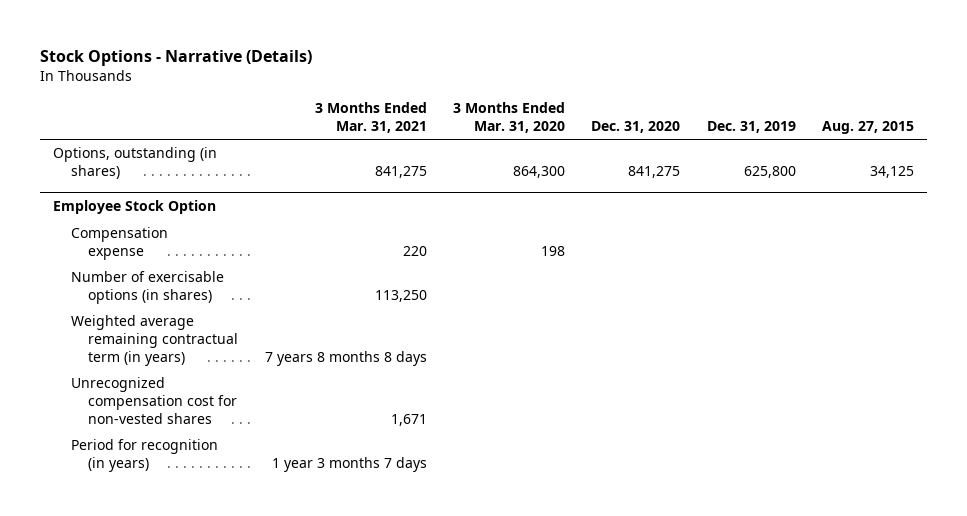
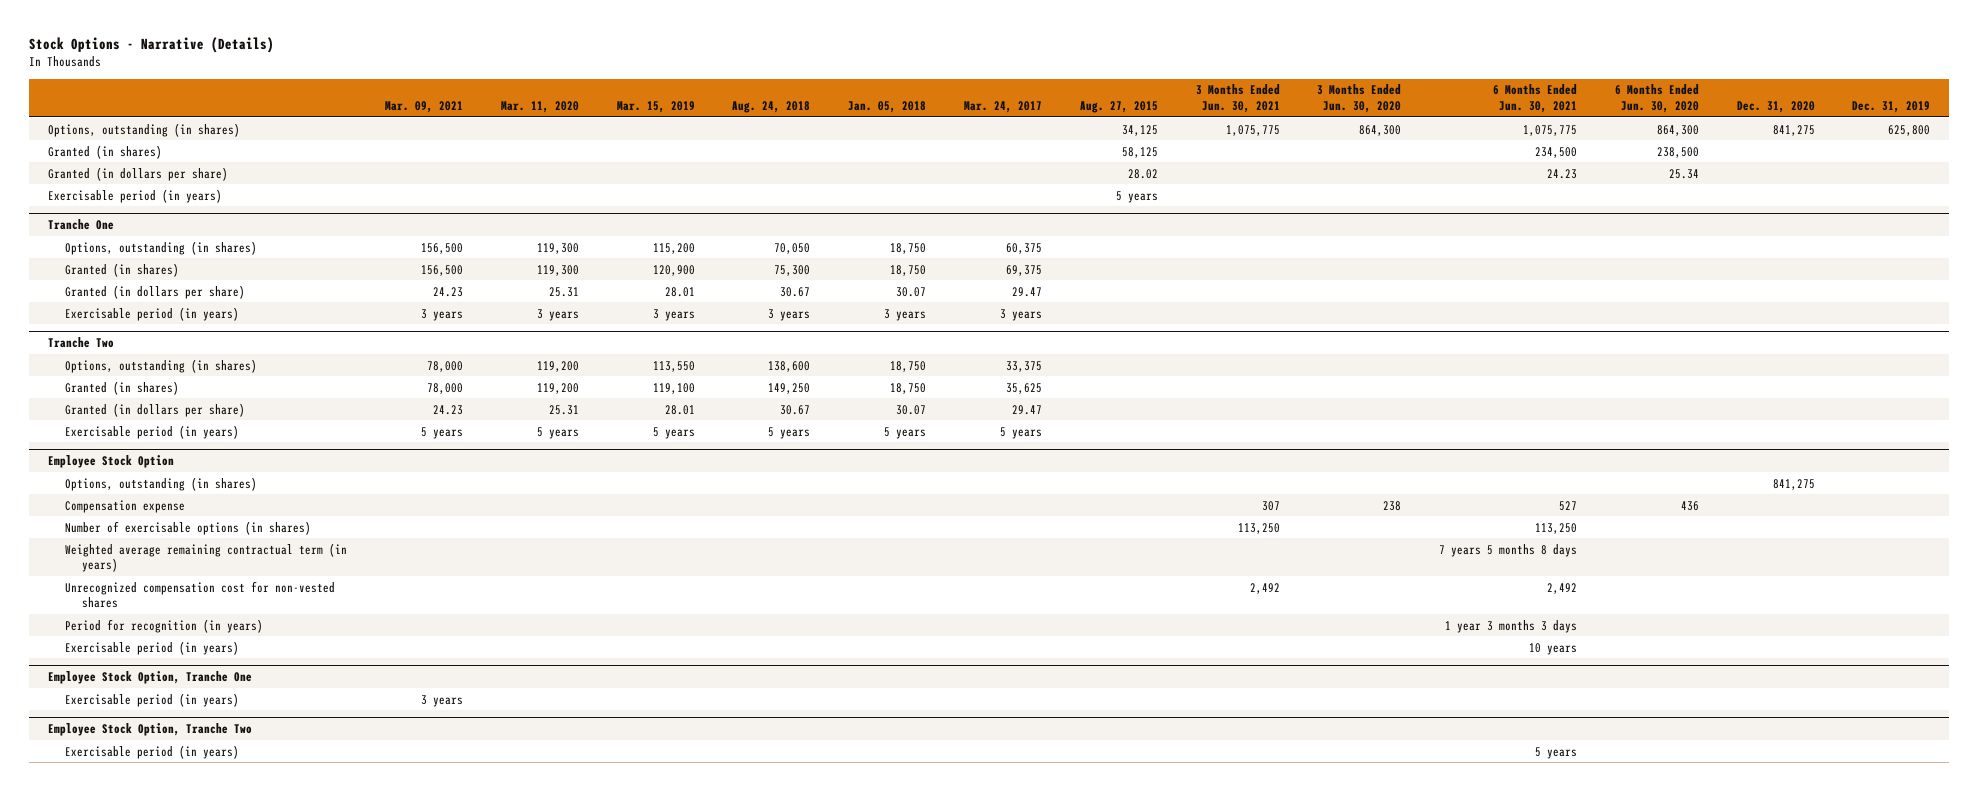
- | 3 Months Ended Mar. 31, 2021 | 3 Months Ended Mar. 31, 2020 | Dec. 31, 2020 | Dec. 31, 2019 | Aug. 27, 2015
+ | Mar. 09, 2021 | Mar. 11, 2020 | Mar. 15, 2019 | Aug. 24, 2018 | Jan. 05, 2018 | Mar. 24, 2017 | Aug. 27, 2015 | 3 Months Ended Jun. 30, 2021 | 3 Months Ended Jun. 30, 2020 | 6 Months Ended Jun. 30, 2021 | 6 Months Ended Jun. 30, 2020 | Dec. 31, 2020 | Dec. 31, 2019
+ Granted (in shares) | | | | | | | 58,125 | | | 234,500 | 238,500 | |
+ Granted (in dollars per share) | | | | | | | 28.02 | | | 24.23 | 25.34 | |
+ Exercisable period (in years) | | | | | | | 5 years | | | | | |
+ Tranche One
+ Options, outstanding (in shares) | 156,500 | 119,300 | 115,200 | 70,050 | 18,750 | 60,375 | | | | | | |
+ Granted (in shares) | 156,500 | 119,300 | 120,900 | 75,300 | 18,750 | 69,375 | | | | | | |
+ Granted (in dollars per share) | 24.23 | 25.31 | 28.01 | 30.67 | 30.07 | 29.47 | | | | | | |
+ Exercisable period (in years) | 3 years | 3 years | 3 years | 3 years | 3 years | 3 years | | | | | | |
+ Tranche Two
+ Options, outstanding (in shares) | 78,000 | 119,200 | 113,550 | 138,600 | 18,750 | 33,375 | | | | | | |
+ Granted (in shares) | 78,000 | 119,200 | 119,100 | 149,250 | 18,750 | 35,625 | | | | | | |
+ Granted (in dollars per share) | 24.23 | 25.31 | 28.01 | 30.67 | 30.07 | 29.47 | | | | | | |
+ Exercisable period (in years) | 5 years | 5 years | 5 years | 5 years | 5 years | 5 years | | | | | | |
@ Employee Stock Option
+ Options, outstanding (in shares) | | | | | | | | | | | | 841,275 |
+ Exercisable period (in years) | | | | | | | | | | 10 years | | |
+ Employee Stock Option, Tranche One
+ Exercisable period (in years) | 3 years | | | | | | | | | | | |
+ Employee Stock Option, Tranche Two
+ Exercisable period (in years) | | | | | | | | | | 5 years | | |

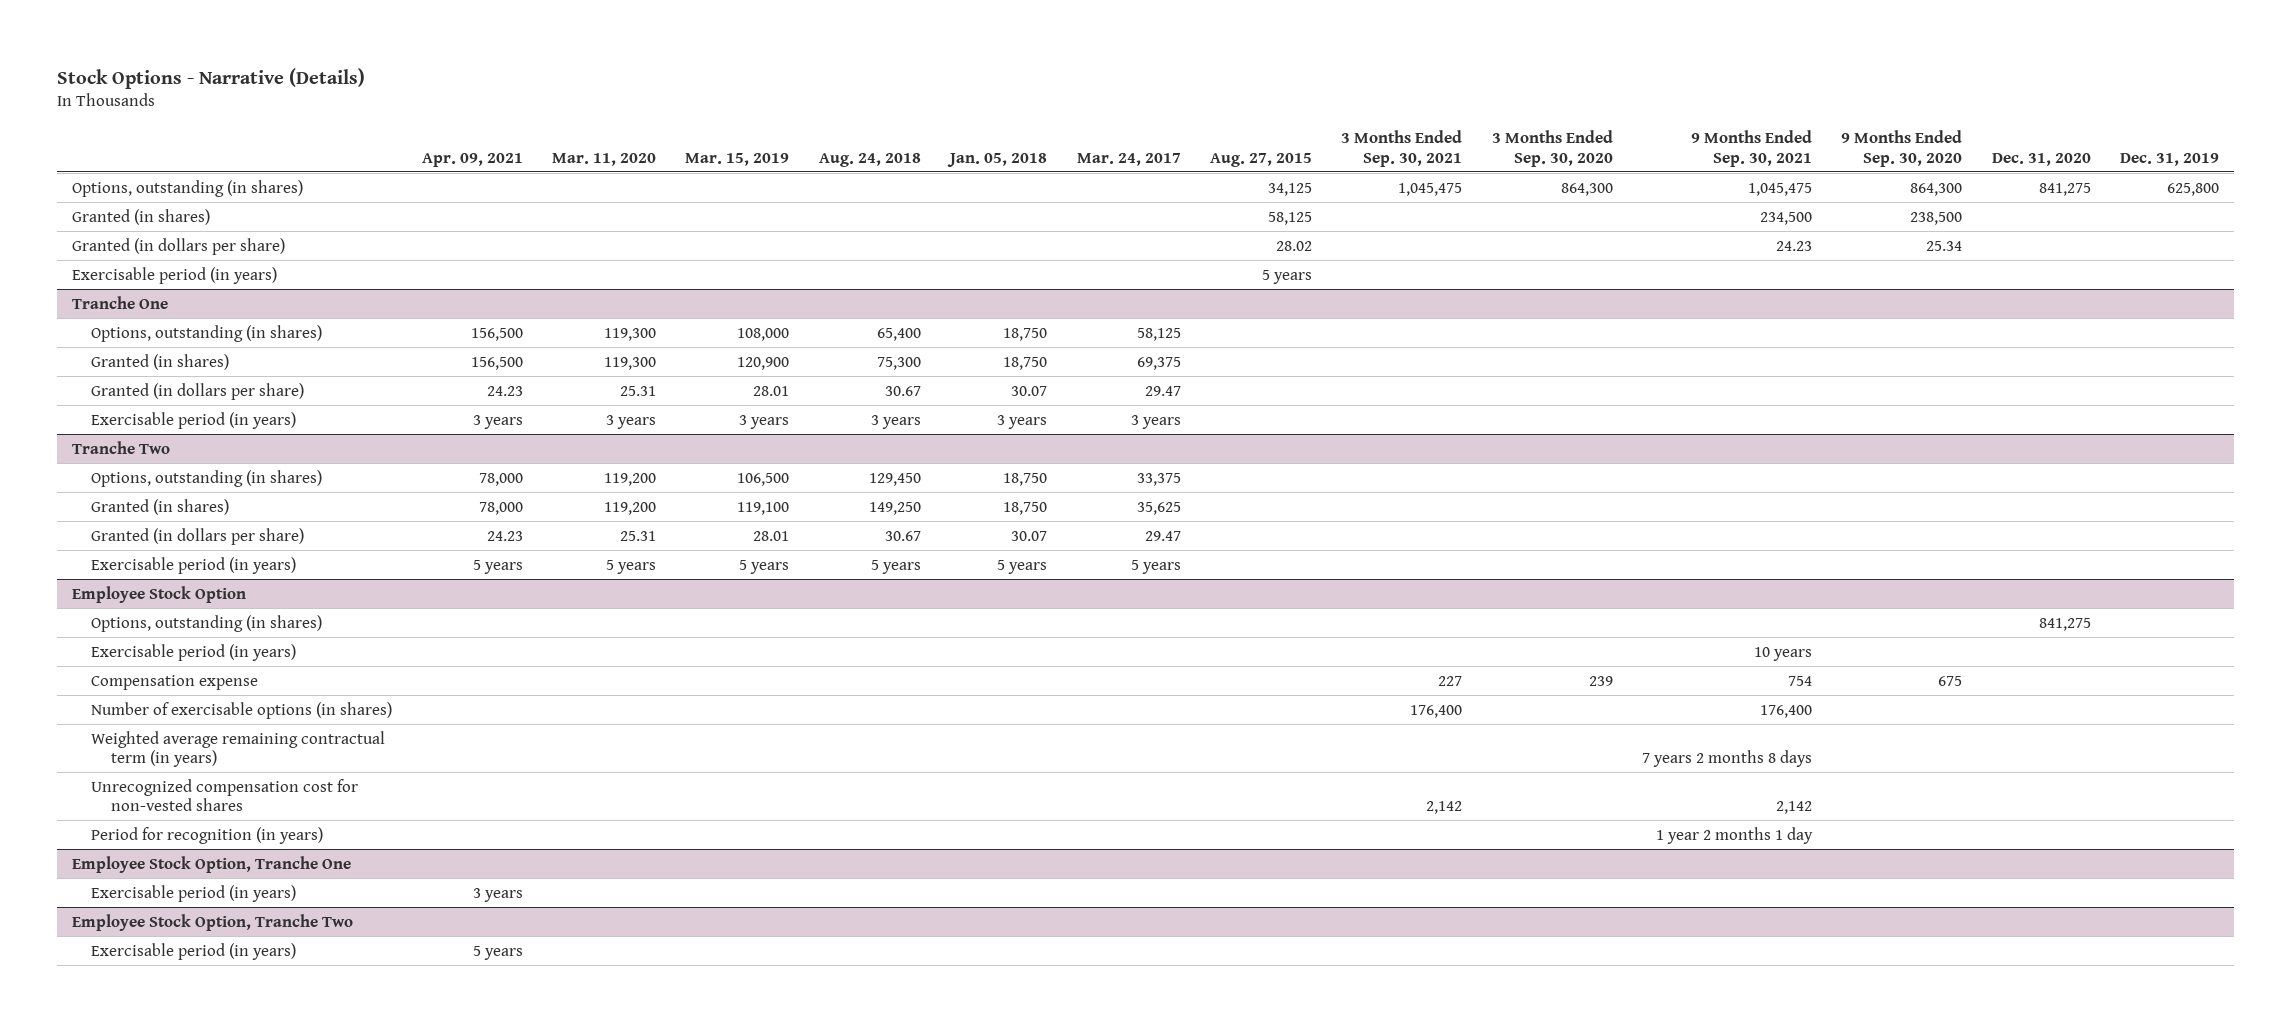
- | Mar. 09, 2021 | Mar. 11, 2020 | Mar. 15, 2019 | Aug. 24, 2018 | Jan. 05, 2018 | Mar. 24, 2017 | Aug. 27, 2015 | 3 Months Ended Jun. 30, 2021 | 3 Months Ended Jun. 30, 2020 | 6 Months Ended Jun. 30, 2021 | 6 Months Ended Jun. 30, 2020 | Dec. 31, 2020 | Dec. 31, 2019
+ | Apr. 09, 2021 | Mar. 11, 2020 | Mar. 15, 2019 | Aug. 24, 2018 | Jan. 05, 2018 | Mar. 24, 2017 | Aug. 27, 2015 | 3 Months Ended Sep. 30, 2021 | 3 Months Ended Sep. 30, 2020 | 9 Months Ended Sep. 30, 2021 | 9 Months Ended Sep. 30, 2020 | Dec. 31, 2020 | Dec. 31, 2019
@ Tranche One
- Options, outstanding (in shares) | 156,500 | 119,300 | 115,200 | 70,050 | 18,750 | 60,375 | | | | | | |
+ Options, outstanding (in shares) | 156,500 | 119,300 | 108,000 | 65,400 | 18,750 | 58,125 | | | | | | |
@ Tranche Two
- Options, outstanding (in shares) | 78,000 | 119,200 | 113,550 | 138,600 | 18,750 | 33,375 | | | | | | |
+ Options, outstanding (in shares) | 78,000 | 119,200 | 106,500 | 129,450 | 18,750 | 33,375 | | | | | | |
@ Employee Stock Option
moved up: Exercisable period (in years) | | | | | | | | | | 10 years | | |

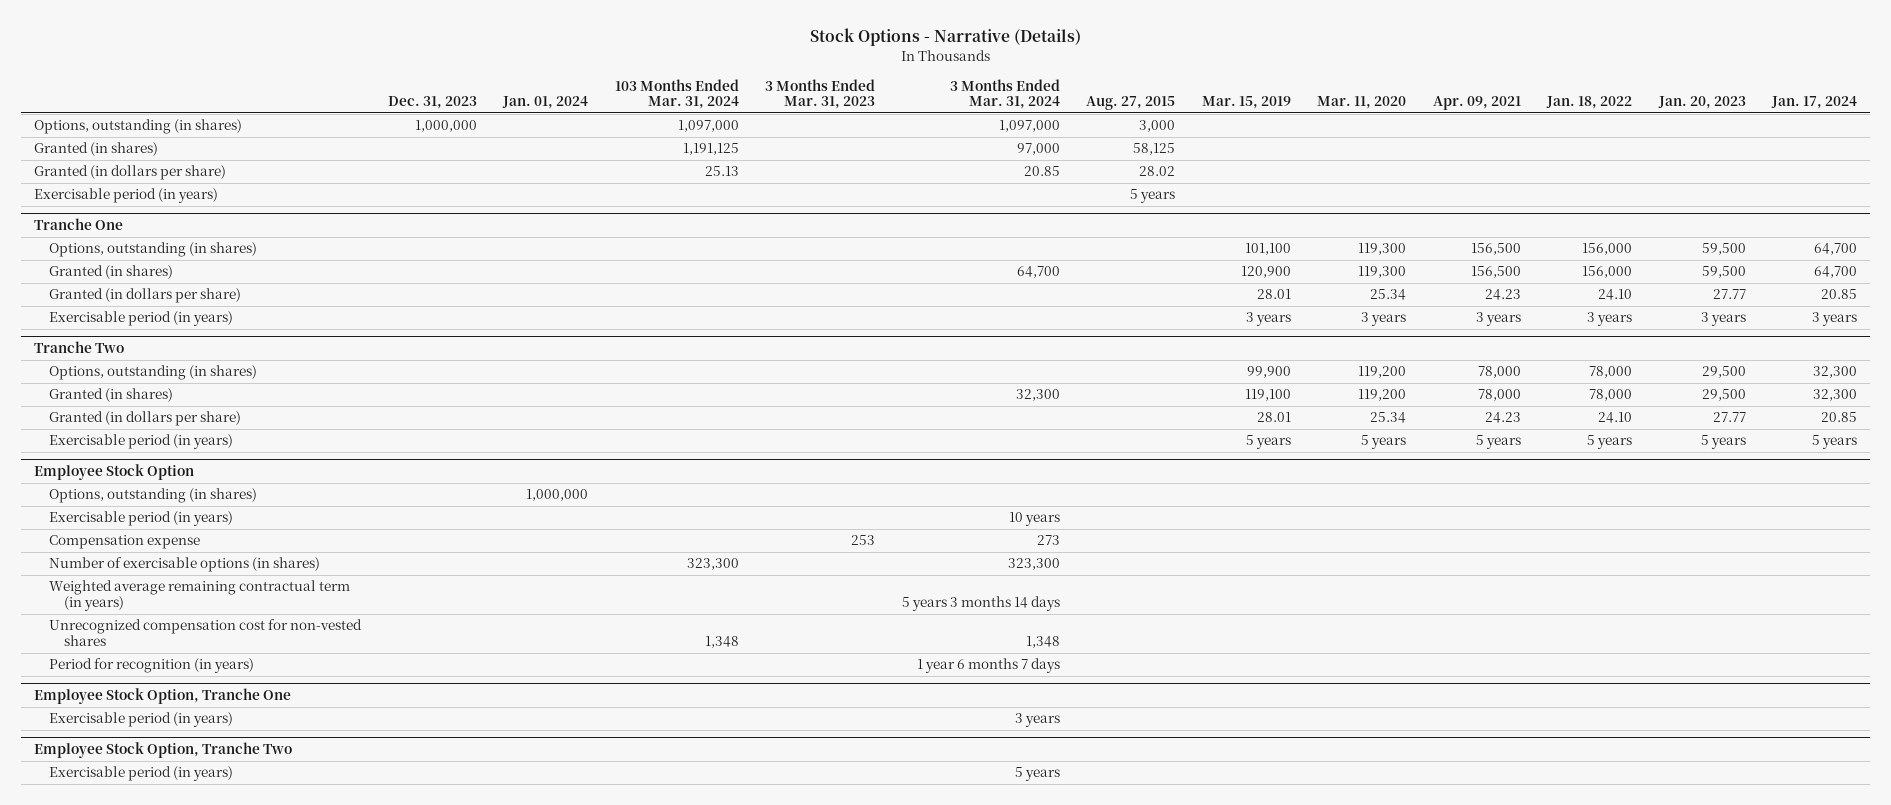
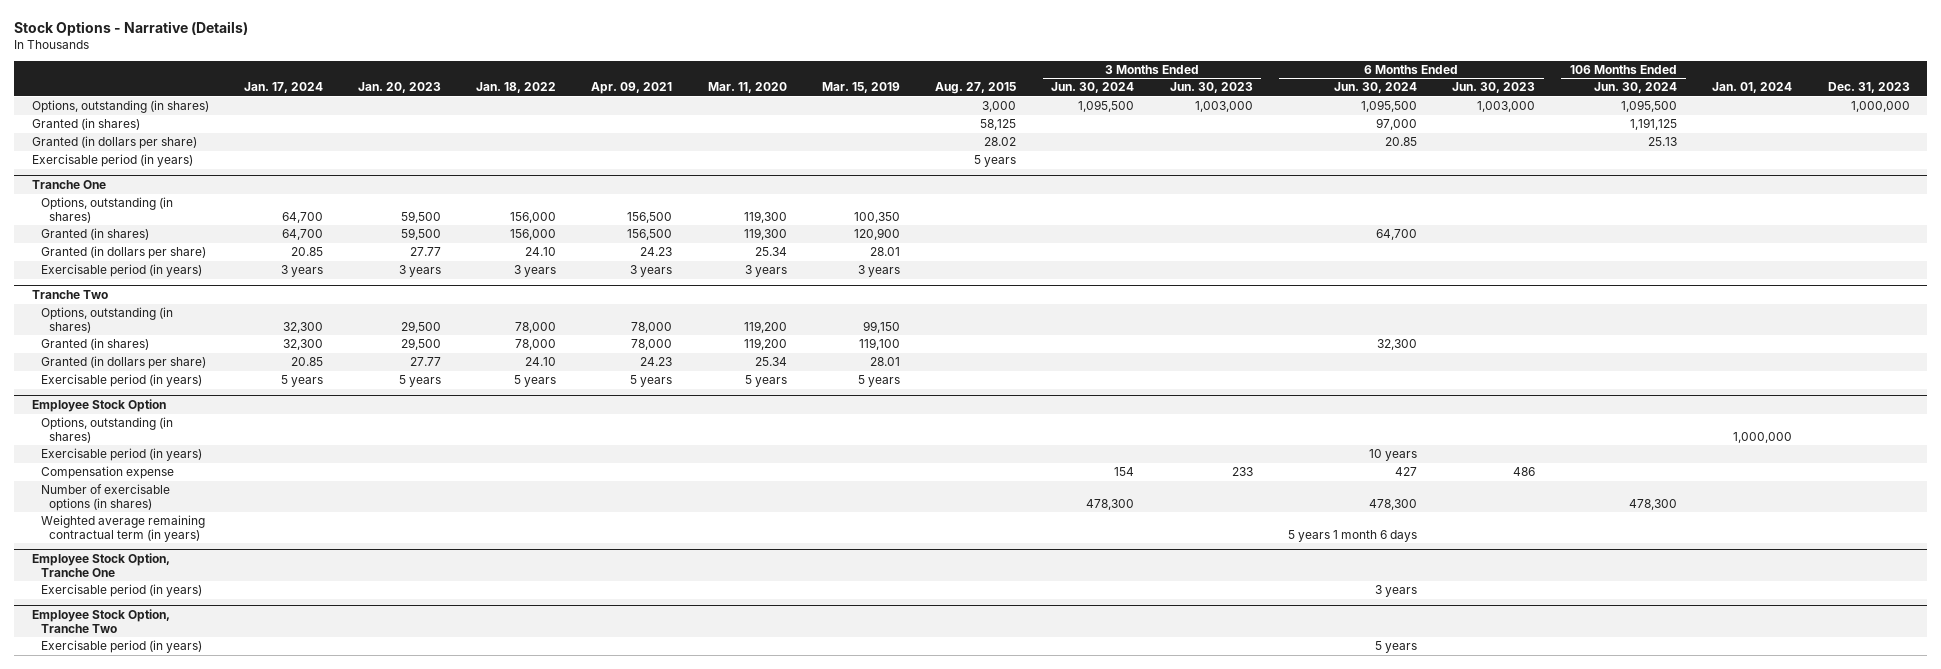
- | Dec. 31, 2023 | Jan. 01, 2024 | 103 Months Ended Mar. 31, 2024 | 3 Months Ended Mar. 31, 2023 | 3 Months Ended Mar. 31, 2024 | Aug. 27, 2015 | Mar. 15, 2019 | Mar. 11, 2020 | Apr. 09, 2021 | Jan. 18, 2022 | Jan. 20, 2023 | Jan. 17, 2024
+ | Jan. 17, 2024 | Jan. 20, 2023 | Jan. 18, 2022 | Apr. 09, 2021 | Mar. 11, 2020 | Mar. 15, 2019 | Aug. 27, 2015 | 3 Months Ended Jun. 30, 2024 | 3 Months Ended Jun. 30, 2023 | 6 Months Ended Jun. 30, 2024 | 6 Months Ended Jun. 30, 2023 | 106 Months Ended Jun. 30, 2024 | Jan. 01, 2024 | Dec. 31, 2023
@ Tranche One
- Options, outstanding (in shares) | | | | | | | 101,100 | 119,300 | 156,500 | 156,000 | 59,500 | 64,700
+ Options, outstanding (in shares) | 64,700 | 59,500 | 156,000 | 156,500 | 119,300 | 100,350 | | | | | | | |
@ Tranche Two
- Options, outstanding (in shares) | | | | | | | 99,900 | 119,200 | 78,000 | 78,000 | 29,500 | 32,300
+ Options, outstanding (in shares) | 32,300 | 29,500 | 78,000 | 78,000 | 119,200 | 99,150 | | | | | | | |
@ Employee Stock Option
- Unrecognized compensation cost for non-vested shares | | | 1,348 | | 1,348 | | | | | | |
- Period for recognition (in years) | | | | | 1 year 6 months 7 days | | | | | | |

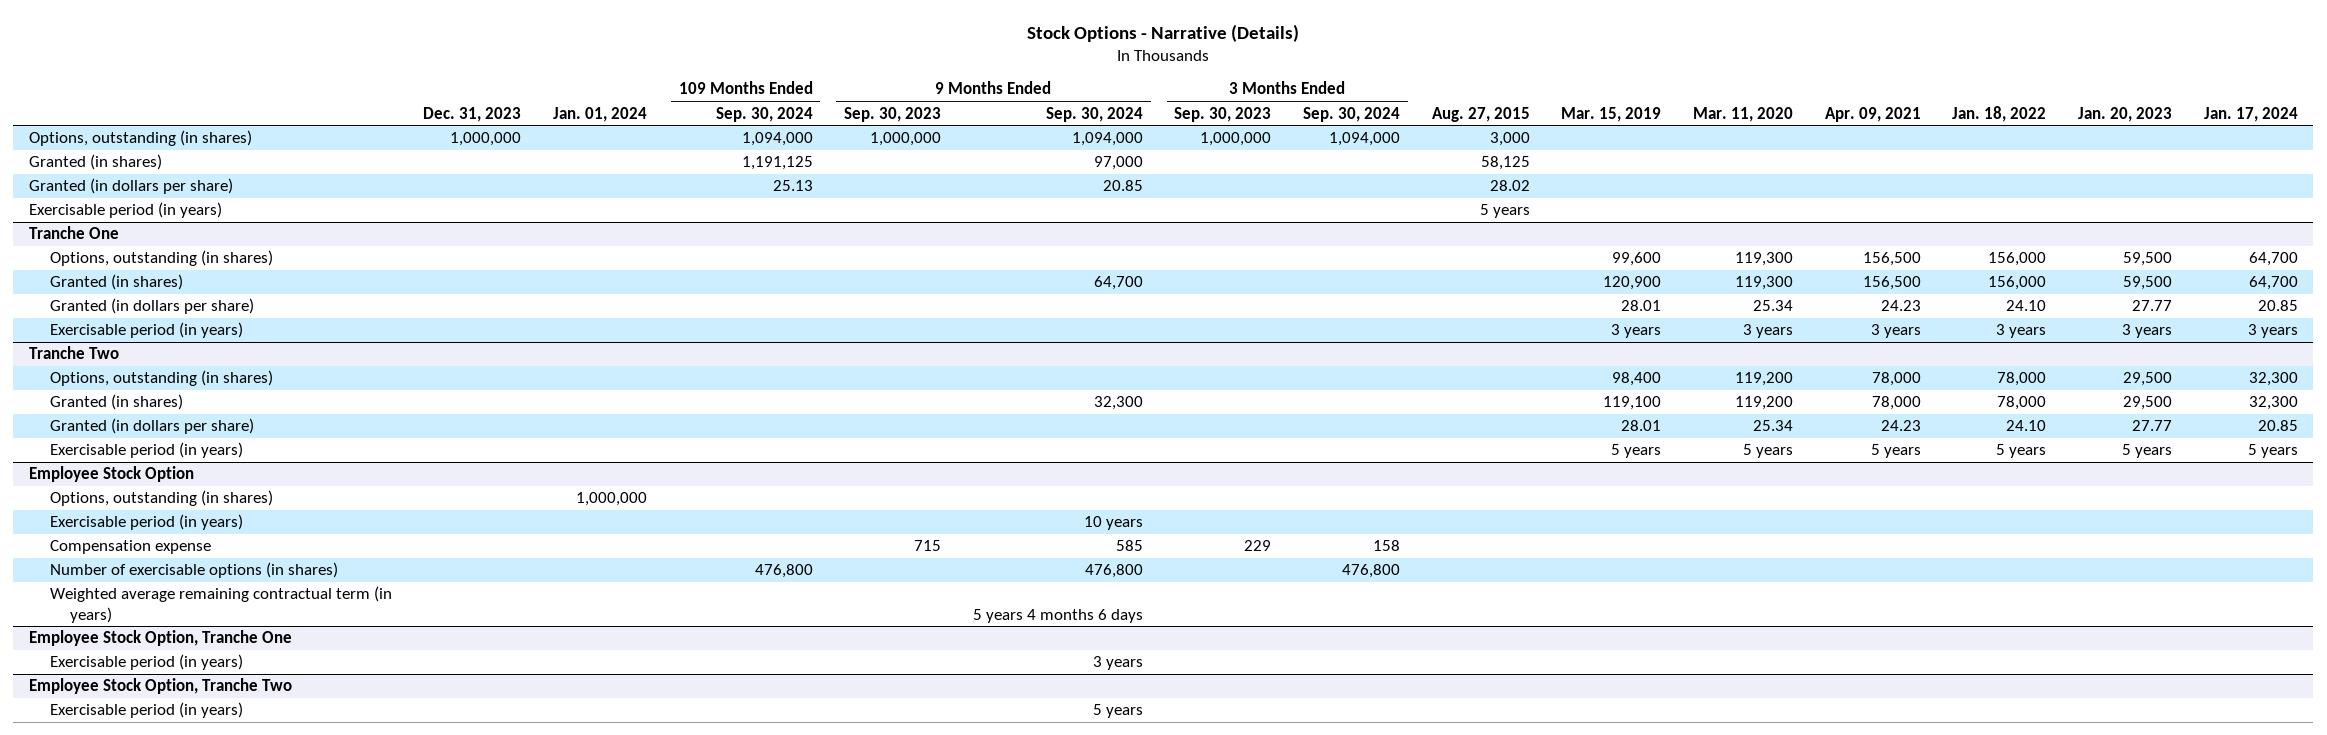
- | Jan. 17, 2024 | Jan. 20, 2023 | Jan. 18, 2022 | Apr. 09, 2021 | Mar. 11, 2020 | Mar. 15, 2019 | Aug. 27, 2015 | 3 Months Ended Jun. 30, 2024 | 3 Months Ended Jun. 30, 2023 | 6 Months Ended Jun. 30, 2024 | 6 Months Ended Jun. 30, 2023 | 106 Months Ended Jun. 30, 2024 | Jan. 01, 2024 | Dec. 31, 2023
+ | Dec. 31, 2023 | Jan. 01, 2024 | 109 Months Ended Sep. 30, 2024 | 9 Months Ended Sep. 30, 2023 | 9 Months Ended Sep. 30, 2024 | 3 Months Ended Sep. 30, 2023 | 3 Months Ended Sep. 30, 2024 | Aug. 27, 2015 | Mar. 15, 2019 | Mar. 11, 2020 | Apr. 09, 2021 | Jan. 18, 2022 | Jan. 20, 2023 | Jan. 17, 2024
@ Tranche One
- Options, outstanding (in shares) | 64,700 | 59,500 | 156,000 | 156,500 | 119,300 | 100,350 | | | | | | | |
+ Options, outstanding (in shares) | | | | | | | | | 99,600 | 119,300 | 156,500 | 156,000 | 59,500 | 64,700
@ Tranche Two
- Options, outstanding (in shares) | 32,300 | 29,500 | 78,000 | 78,000 | 119,200 | 99,150 | | | | | | | |
+ Options, outstanding (in shares) | | | | | | | | | 98,400 | 119,200 | 78,000 | 78,000 | 29,500 | 32,300

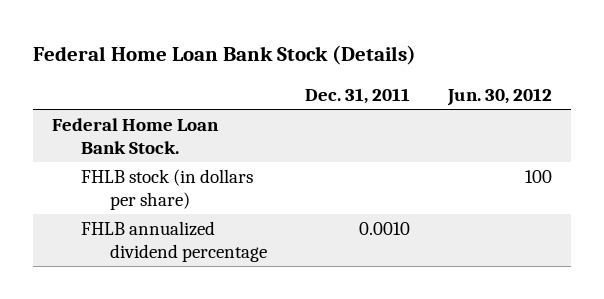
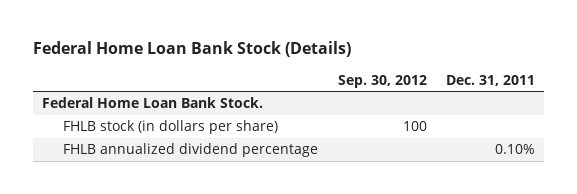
- | Dec. 31, 2011 | Jun. 30, 2012
+ | Sep. 30, 2012 | Dec. 31, 2011
- FHLB annualized dividend percentage | 0.0010 |
+ FHLB annualized dividend percentage | | 0.10%

